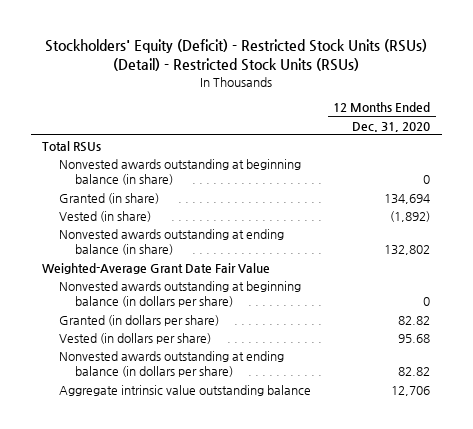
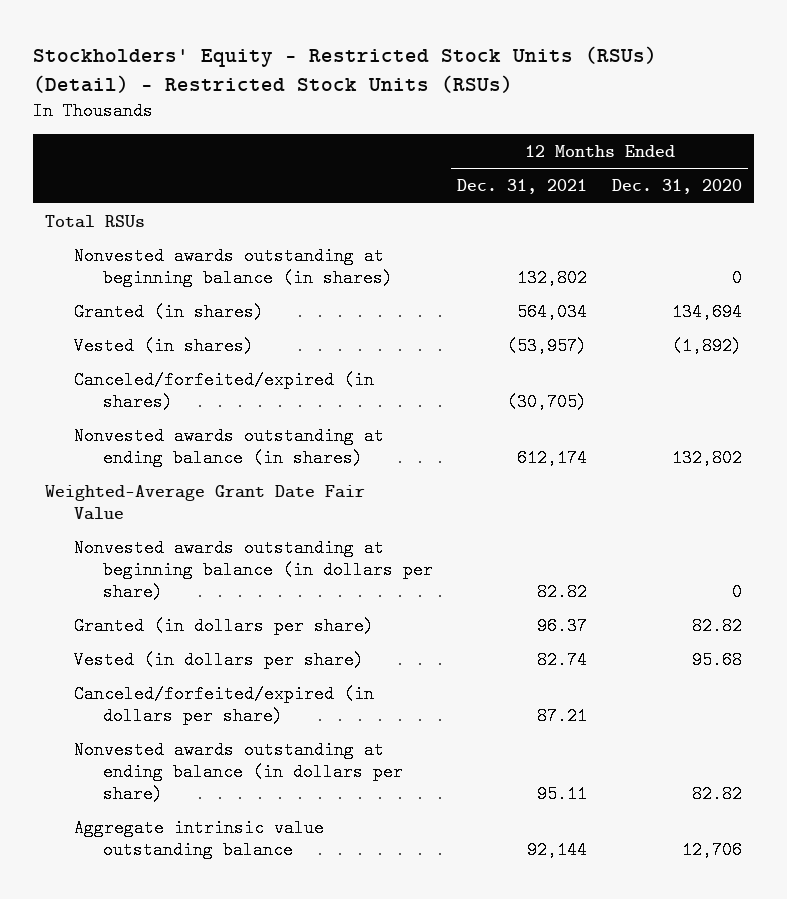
- Stockholders' Equity (Deficit) - Restricted Stock Units (RSUs) (Detail) - Restricted Stock Units (RSUs)
+ Stockholders' Equity - Restricted Stock Units (RSUs) (Detail) - Restricted Stock Units (RSUs)
- | 12 Months Ended Dec. 31, 2020
+ | 12 Months Ended Dec. 31, 2021 | 12 Months Ended Dec. 31, 2020
- Nonvested awards outstanding at beginning balance (in share) | 0
- Granted (in share) | 134,694
- Vested (in share) | (1,892)
- Nonvested awards outstanding at ending balance (in share) | 132,802
+ Nonvested awards outstanding at beginning balance (in shares) | 132,802 | 0
+ Granted (in shares) | 564,034 | 134,694
+ Vested (in shares) | (53,957) | (1,892)
+ Canceled/forfeited/expired (in shares) | (30,705) |
+ Nonvested awards outstanding at ending balance (in shares) | 612,174 | 132,802
+ Canceled/forfeited/expired (in dollars per share) | 87.21 |

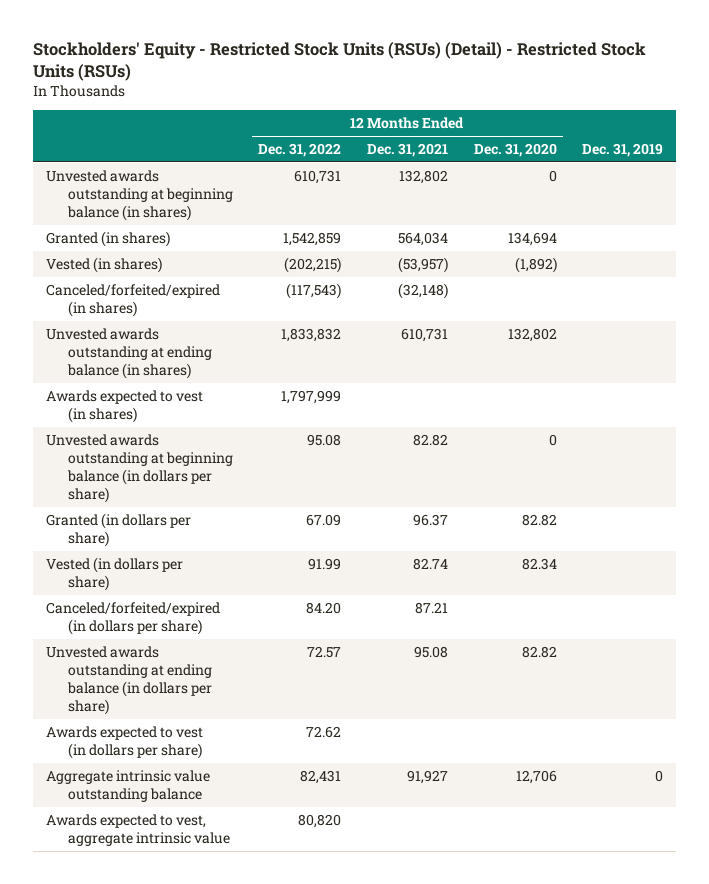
- | 12 Months Ended Dec. 31, 2021 | 12 Months Ended Dec. 31, 2020
+ | 12 Months Ended Dec. 31, 2022 | 12 Months Ended Dec. 31, 2021 | 12 Months Ended Dec. 31, 2020 | Dec. 31, 2019
- Total RSUs
- Nonvested awards outstanding at beginning balance (in shares) | 132,802 | 0
+ Unvested awards outstanding at beginning balance (in shares) | 610,731 | 132,802 | 0 |
- Canceled/forfeited/expired (in shares) | (30,705) |
- Nonvested awards outstanding at ending balance (in shares) | 612,174 | 132,802
- Weighted-Average Grant Date Fair Value
- Nonvested awards outstanding at beginning balance (in dollars per share) | 82.82 | 0
+ Canceled/forfeited/expired (in shares) | (117,543) | (32,148) | |
+ Unvested awards outstanding at ending balance (in shares) | 1,833,832 | 610,731 | 132,802 |
+ Awards expected to vest (in shares) | 1,797,999 | | |
+ Unvested awards outstanding at beginning balance (in dollars per share) | 95.08 | 82.82 | 0 |
- Vested (in dollars per share) | 82.74 | 95.68
+ Vested (in dollars per share) | 91.99 | 82.74 | 82.34 |
- Nonvested awards outstanding at ending balance (in dollars per share) | 95.11 | 82.82
- Aggregate intrinsic value outstanding balance | 92,144 | 12,706
+ Unvested awards outstanding at ending balance (in dollars per share) | 72.57 | 95.08 | 82.82 |
+ Awards expected to vest (in dollars per share) | 72.62 | | |
+ Aggregate intrinsic value outstanding balance | 82,431 | 91,927 | 12,706 | 0
+ Awards expected to vest, aggregate intrinsic value | 80,820 | | |

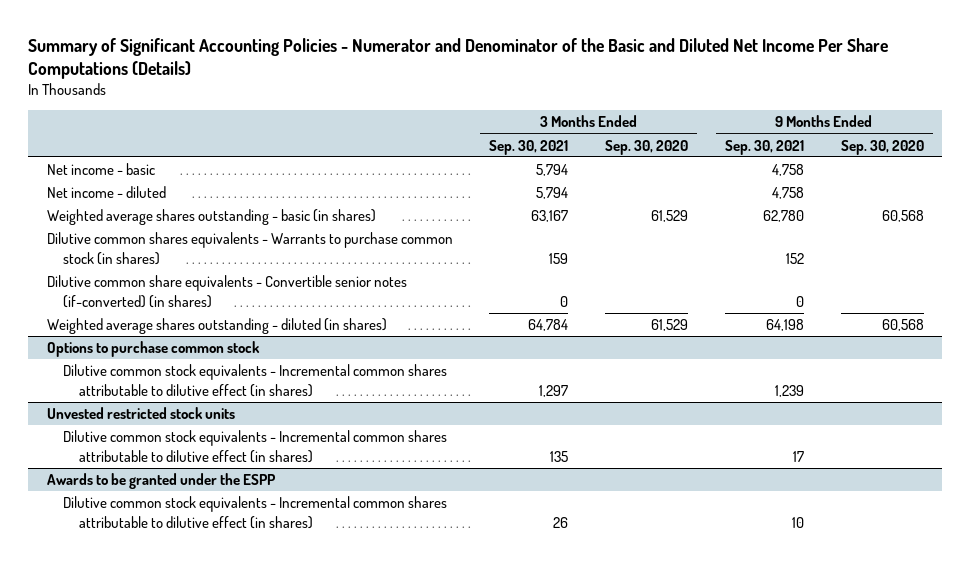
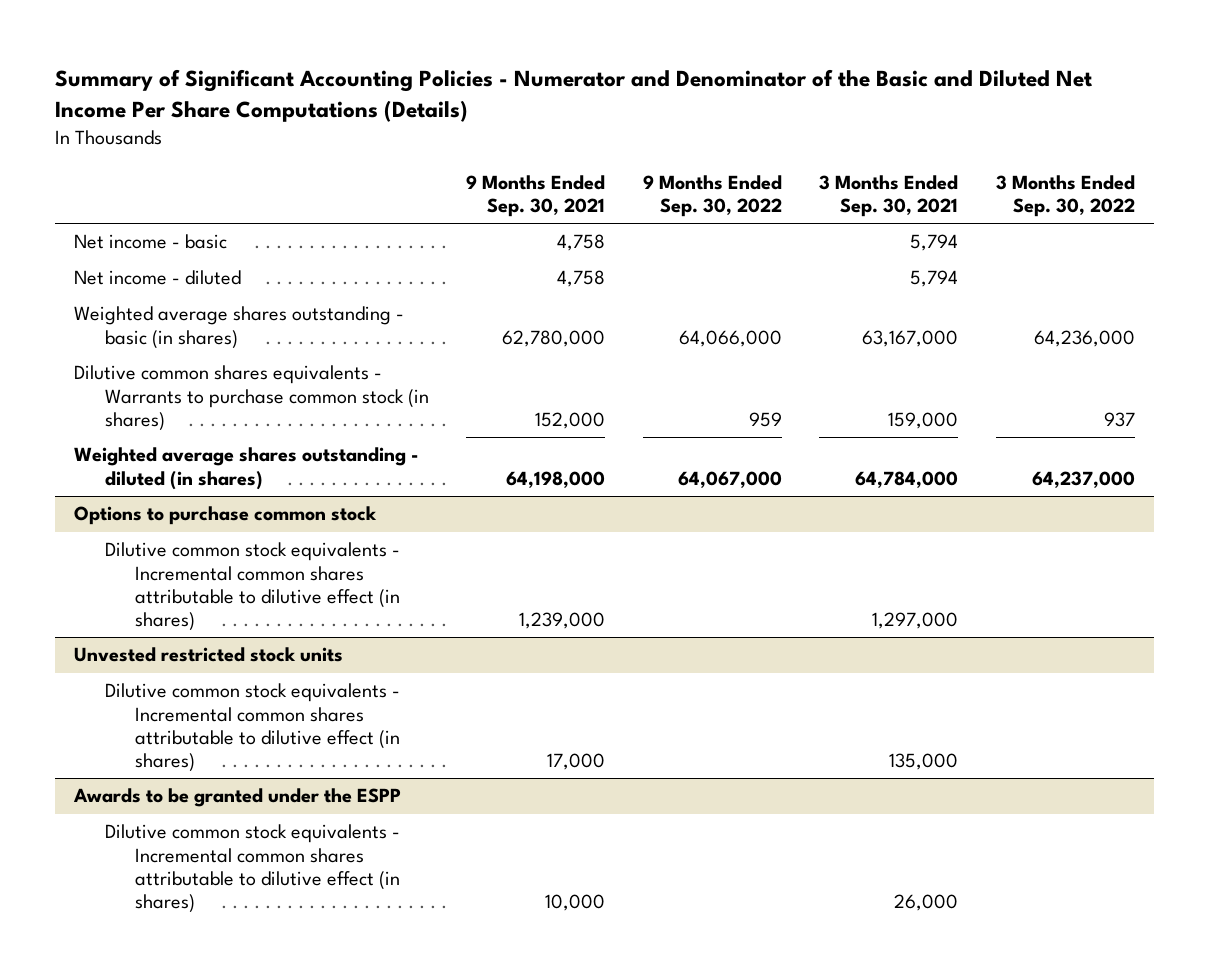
- | 3 Months Ended Sep. 30, 2021 | 3 Months Ended Sep. 30, 2020 | 9 Months Ended Sep. 30, 2021 | 9 Months Ended Sep. 30, 2020
+ | 9 Months Ended Sep. 30, 2021 | 9 Months Ended Sep. 30, 2022 | 3 Months Ended Sep. 30, 2021 | 3 Months Ended Sep. 30, 2022
- Weighted average shares outstanding - basic (in shares) | 63,167 | 61,529 | 62,780 | 60,568
- Dilutive common shares equivalents - Warrants to purchase common stock (in shares) | 159 | | 152 |
- Dilutive common share equivalents - Convertible senior notes (if-converted) (in shares) | 0 | | 0 |
- Weighted average shares outstanding - diluted (in shares) | 64,784 | 61,529 | 64,198 | 60,568
+ Weighted average shares outstanding - basic (in shares) | 62,780,000 | 64,066,000 | 63,167,000 | 64,236,000
+ Dilutive common shares equivalents - Warrants to purchase common stock (in shares) | 152,000 | 959 | 159,000 | 937
+ Weighted average shares outstanding - diluted (in shares) | 64,198,000 | 64,067,000 | 64,784,000 | 64,237,000
@ Options to purchase common stock
- Dilutive common stock equivalents - Incremental common shares attributable to dilutive effect (in shares) | 1,297 | | 1,239 |
+ Dilutive common stock equivalents - Incremental common shares attributable to dilutive effect (in shares) | 1,239,000 | | 1,297,000 |
@ Unvested restricted stock units
- Dilutive common stock equivalents - Incremental common shares attributable to dilutive effect (in shares) | 135 | | 17 |
+ Dilutive common stock equivalents - Incremental common shares attributable to dilutive effect (in shares) | 17,000 | | 135,000 |
@ Awards to be granted under the ESPP
- Dilutive common stock equivalents - Incremental common shares attributable to dilutive effect (in shares) | 26 | | 10 |
+ Dilutive common stock equivalents - Incremental common shares attributable to dilutive effect (in shares) | 10,000 | | 26,000 |

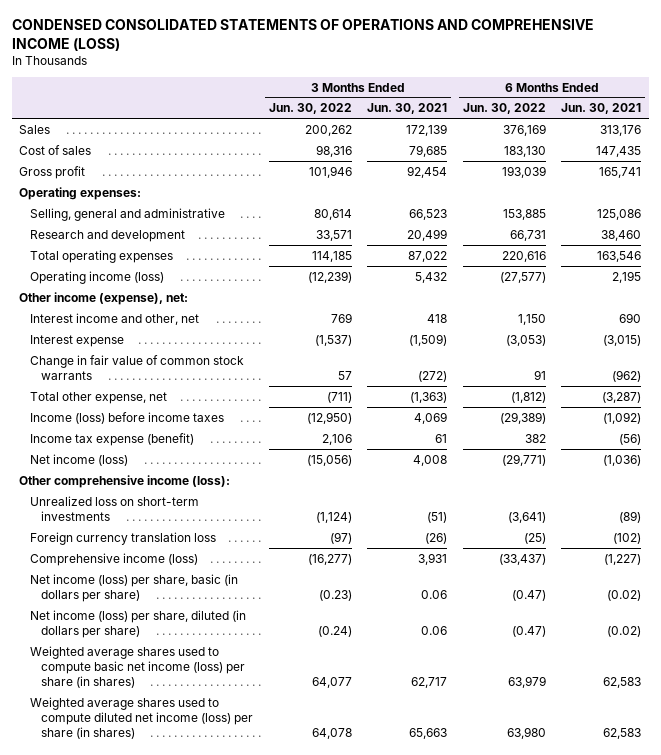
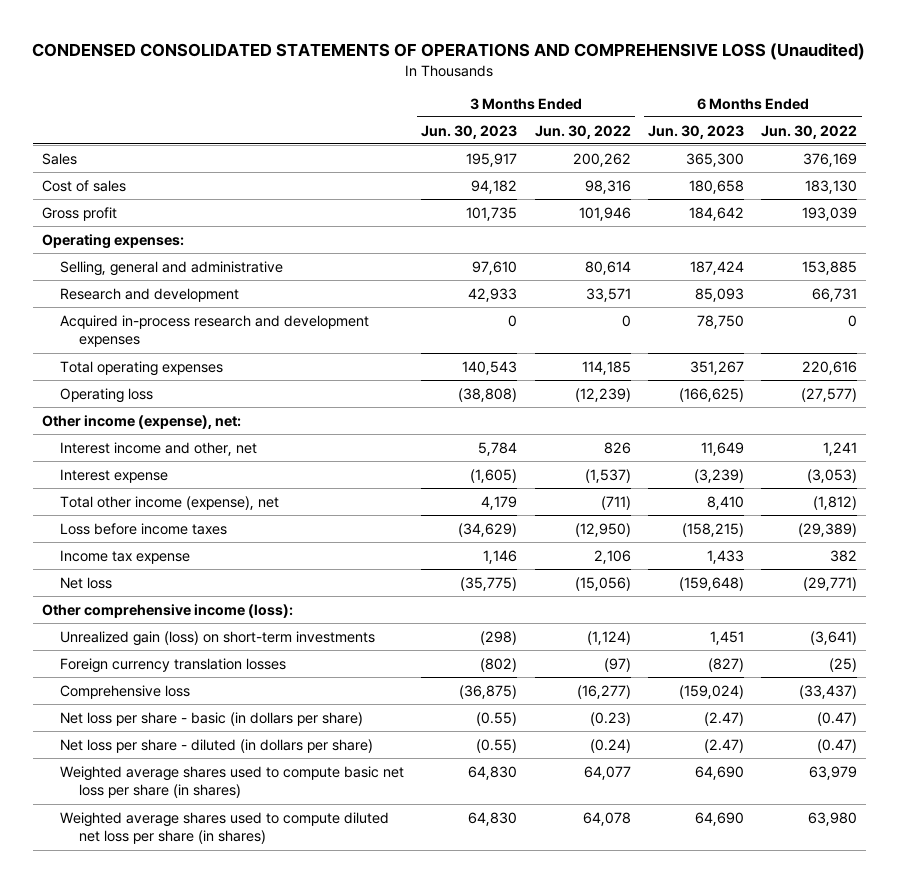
- CONDENSED CONSOLIDATED STATEMENTS OF OPERATIONS AND COMPREHENSIVE INCOME (LOSS)
+ CONDENSED CONSOLIDATED STATEMENTS OF OPERATIONS AND COMPREHENSIVE LOSS (Unaudited)
- | 3 Months Ended Jun. 30, 2022 | 3 Months Ended Jun. 30, 2021 | 6 Months Ended Jun. 30, 2022 | 6 Months Ended Jun. 30, 2021
+ | 3 Months Ended Jun. 30, 2023 | 3 Months Ended Jun. 30, 2022 | 6 Months Ended Jun. 30, 2023 | 6 Months Ended Jun. 30, 2022
+ Acquired in-process research and development expenses | 0 | 0 | 78,750 | 0
- Operating income (loss) | (12,239) | 5,432 | (27,577) | 2,195
+ Operating loss | (38,808) | (12,239) | (166,625) | (27,577)
- Interest income and other, net | 769 | 418 | 1,150 | 690
+ Interest income and other, net | 5,784 | 826 | 11,649 | 1,241
- Change in fair value of common stock warrants | 57 | (272) | 91 | (962)
- Total other expense, net | (711) | (1,363) | (1,812) | (3,287)
- Income (loss) before income taxes | (12,950) | 4,069 | (29,389) | (1,092)
- Income tax expense (benefit) | 2,106 | 61 | 382 | (56)
- Net income (loss) | (15,056) | 4,008 | (29,771) | (1,036)
+ Total other income (expense), net | 4,179 | (711) | 8,410 | (1,812)
+ Loss before income taxes | (34,629) | (12,950) | (158,215) | (29,389)
+ Income tax expense | 1,146 | 2,106 | 1,433 | 382
+ Net loss | (35,775) | (15,056) | (159,648) | (29,771)
- Unrealized loss on short-term investments | (1,124) | (51) | (3,641) | (89)
- Foreign currency translation loss | (97) | (26) | (25) | (102)
- Comprehensive income (loss) | (16,277) | 3,931 | (33,437) | (1,227)
- Net income (loss) per share, basic (in dollars per share) | (0.23) | 0.06 | (0.47) | (0.02)
- Net income (loss) per share, diluted (in dollars per share) | (0.24) | 0.06 | (0.47) | (0.02)
- Weighted average shares used to compute basic net income (loss) per share (in shares) | 64,077 | 62,717 | 63,979 | 62,583
- Weighted average shares used to compute diluted net income (loss) per share (in shares) | 64,078 | 65,663 | 63,980 | 62,583
+ Unrealized gain (loss) on short-term investments | (298) | (1,124) | 1,451 | (3,641)
+ Foreign currency translation losses | (802) | (97) | (827) | (25)
+ Comprehensive loss | (36,875) | (16,277) | (159,024) | (33,437)
+ Net loss per share - basic (in dollars per share) | (0.55) | (0.23) | (2.47) | (0.47)
+ Net loss per share - diluted (in dollars per share) | (0.55) | (0.24) | (2.47) | (0.47)
+ Weighted average shares used to compute basic net loss per share (in shares) | 64,830 | 64,077 | 64,690 | 63,979
+ Weighted average shares used to compute diluted net loss per share (in shares) | 64,830 | 64,078 | 64,690 | 63,980

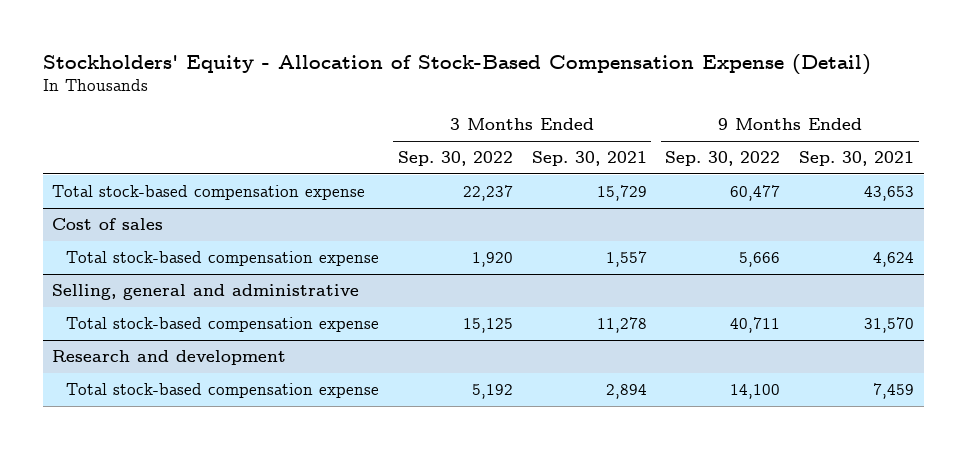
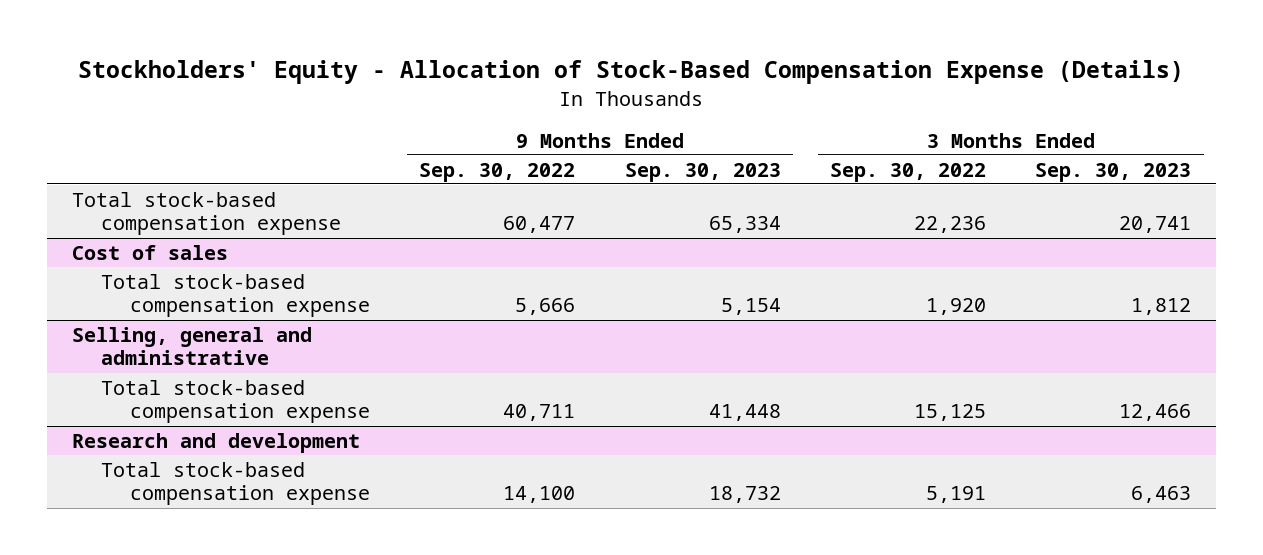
- Stockholders' Equity - Allocation of Stock-Based Compensation Expense (Detail)
+ Stockholders' Equity - Allocation of Stock-Based Compensation Expense (Details)
- | 3 Months Ended Sep. 30, 2022 | 3 Months Ended Sep. 30, 2021 | 9 Months Ended Sep. 30, 2022 | 9 Months Ended Sep. 30, 2021
+ | 9 Months Ended Sep. 30, 2022 | 9 Months Ended Sep. 30, 2023 | 3 Months Ended Sep. 30, 2022 | 3 Months Ended Sep. 30, 2023
- Total stock-based compensation expense | 22,237 | 15,729 | 60,477 | 43,653
+ Total stock-based compensation expense | 60,477 | 65,334 | 22,236 | 20,741
@ Research and development
- Total stock-based compensation expense | 5,192 | 2,894 | 14,100 | 7,459
+ Total stock-based compensation expense | 14,100 | 18,732 | 5,191 | 6,463

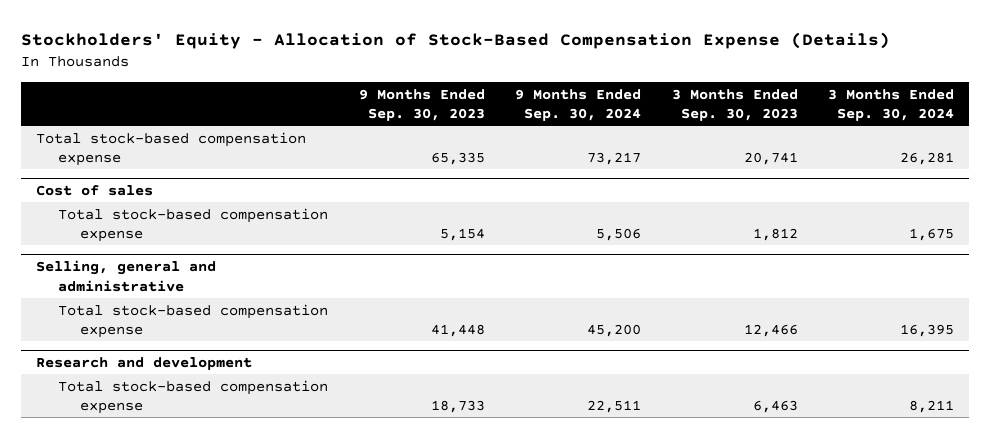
- | 9 Months Ended Sep. 30, 2022 | 9 Months Ended Sep. 30, 2023 | 3 Months Ended Sep. 30, 2022 | 3 Months Ended Sep. 30, 2023
+ | 9 Months Ended Sep. 30, 2023 | 9 Months Ended Sep. 30, 2024 | 3 Months Ended Sep. 30, 2023 | 3 Months Ended Sep. 30, 2024
- Total stock-based compensation expense | 60,477 | 65,334 | 22,236 | 20,741
+ Total stock-based compensation expense | 65,335 | 73,217 | 20,741 | 26,281
@ Research and development
- Total stock-based compensation expense | 14,100 | 18,732 | 5,191 | 6,463
+ Total stock-based compensation expense | 18,733 | 22,511 | 6,463 | 8,211

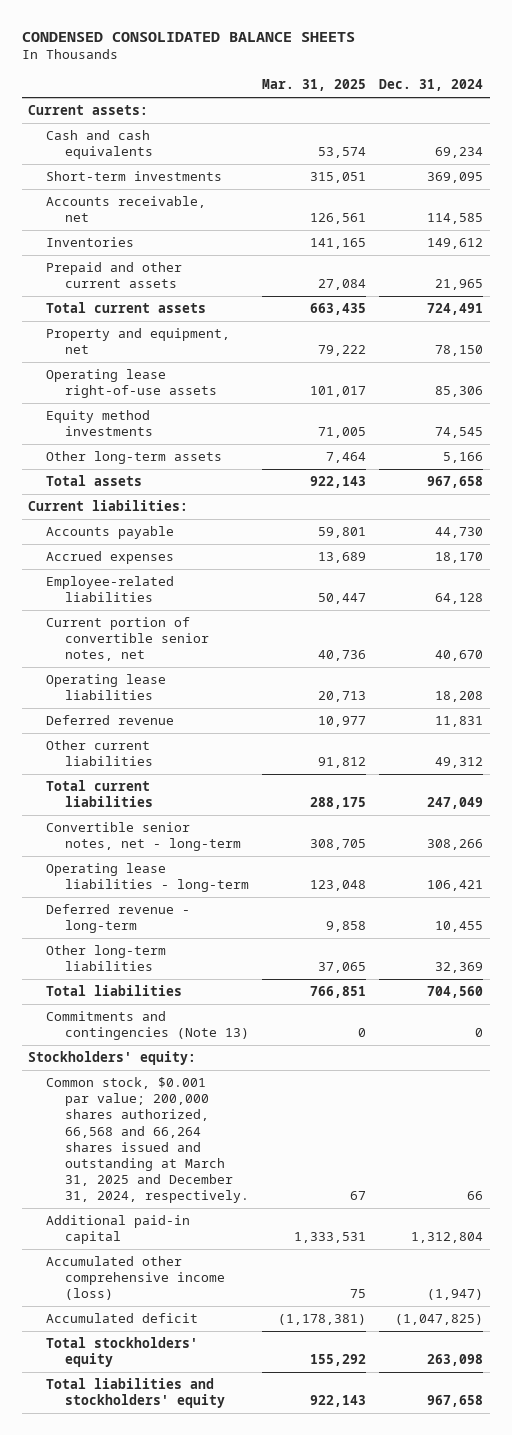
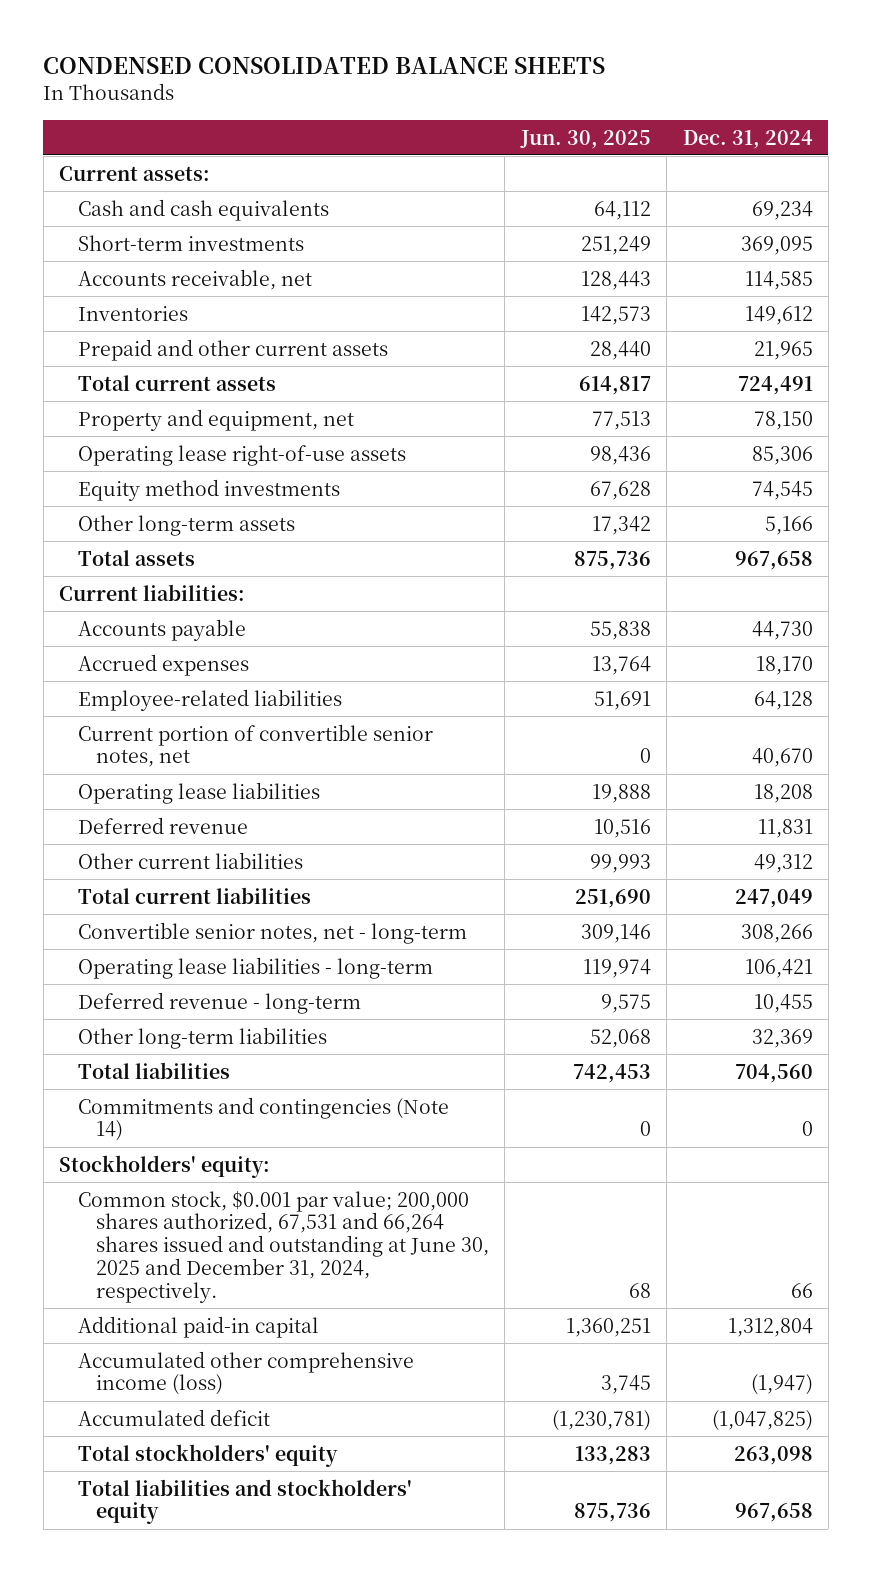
- | Mar. 31, 2025 | Dec. 31, 2024
+ | Jun. 30, 2025 | Dec. 31, 2024
- Commitments and contingencies (Note 13) | 0 | 0
+ Commitments and contingencies (Note 14) | 0 | 0
- Common stock, $0.001 par value; 200,000 shares authorized, 66,568 and 66,264 shares issued and outstanding at March 31, 2025 and December 31, 2024, respectively. | 67 | 66
+ Common stock, $0.001 par value; 200,000 shares authorized, 67,531 and 66,264 shares issued and outstanding at June 30, 2025 and December 31, 2024, respectively. | 68 | 66

